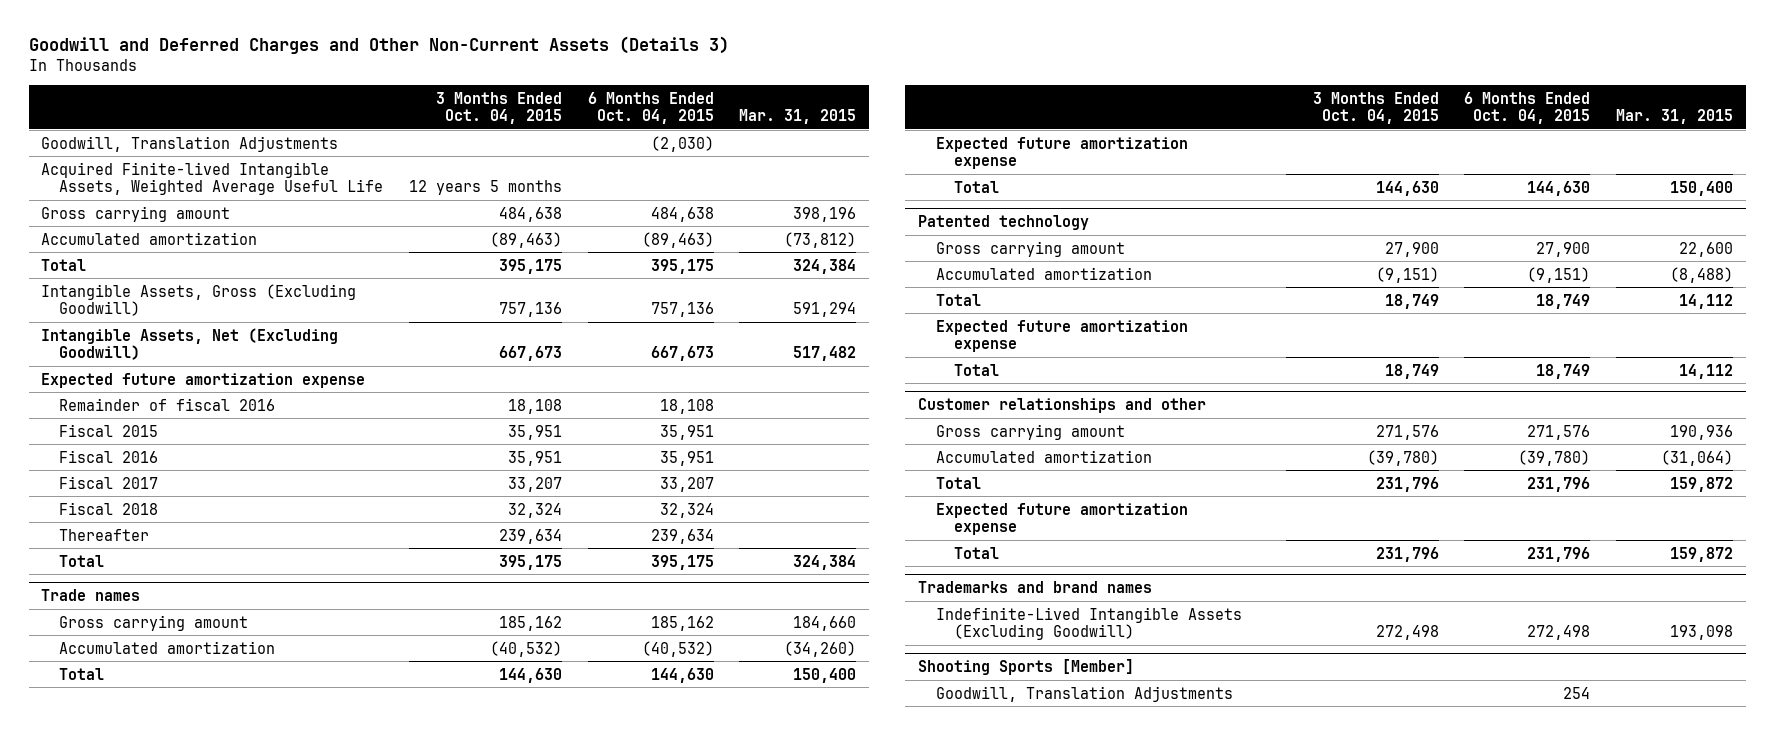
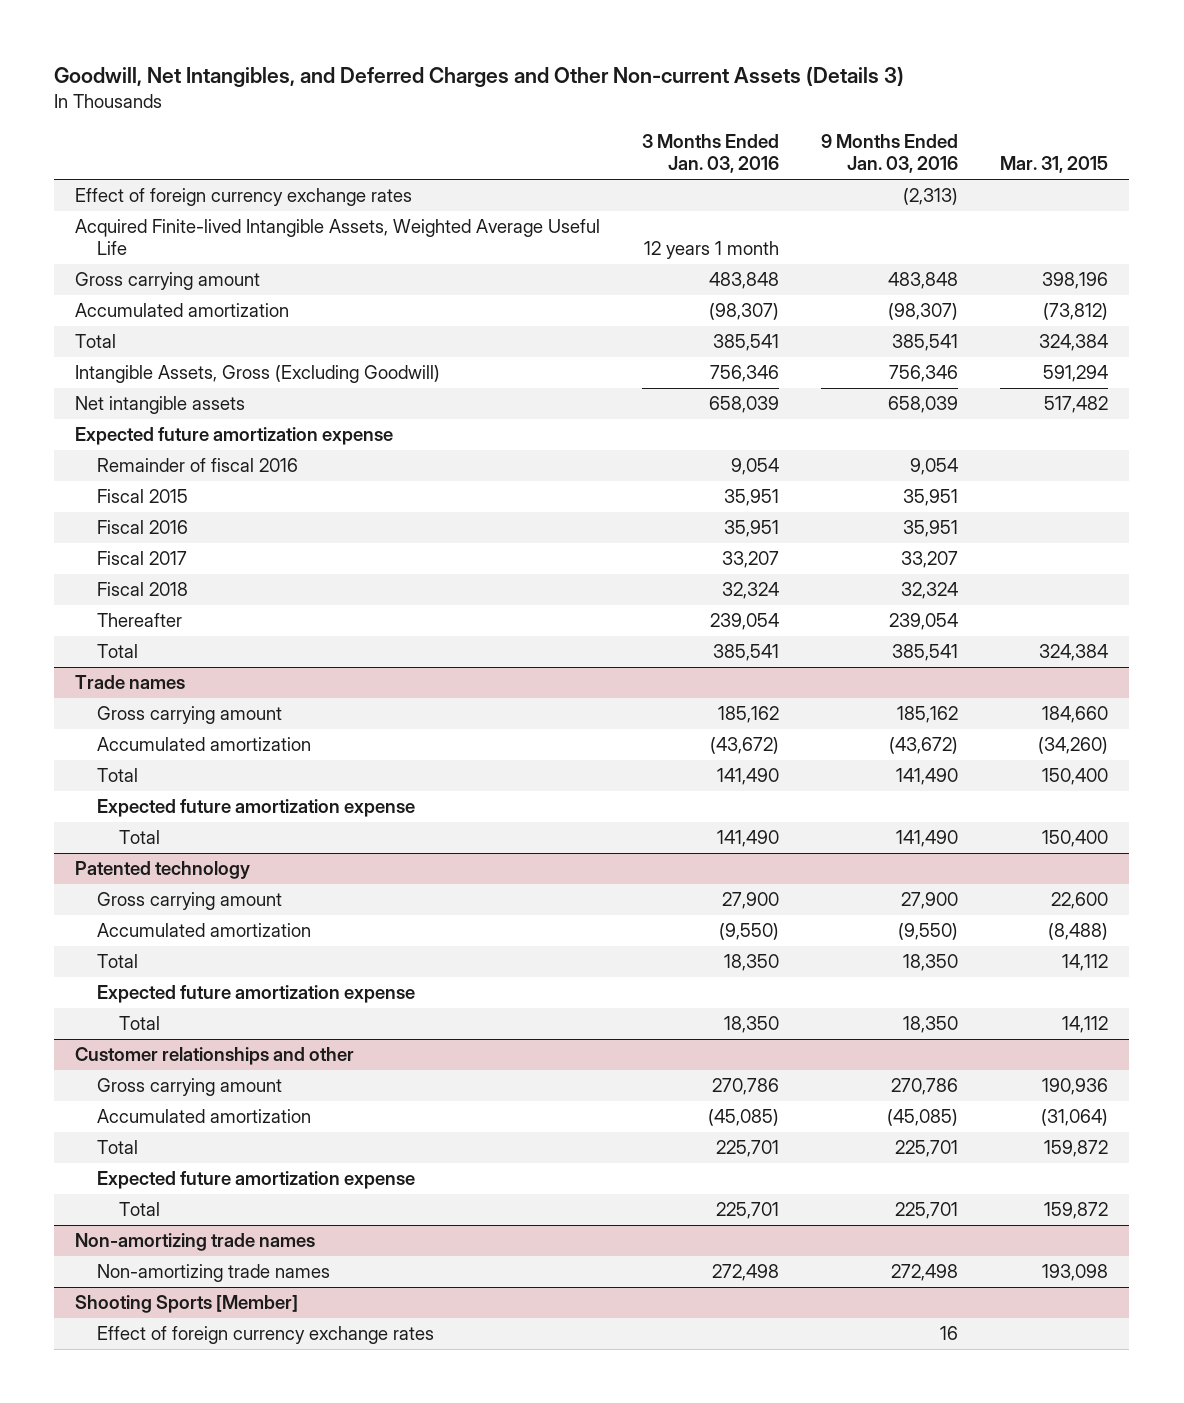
- Goodwill and Deferred Charges and Other Non-Current Assets (Details 3)
+ Goodwill, Net Intangibles, and Deferred Charges and Other Non-current Assets (Details 3)
- | 3 Months Ended Oct. 04, 2015 | 6 Months Ended Oct. 04, 2015 | Mar. 31, 2015
+ | 3 Months Ended Jan. 03, 2016 | 9 Months Ended Jan. 03, 2016 | Mar. 31, 2015
- Goodwill, Translation Adjustments | | (2,030) |
+ Effect of foreign currency exchange rates | | (2,313) |
- Intangible Assets, Net (Excluding Goodwill) | 667,673 | 667,673 | 517,482
+ Net intangible assets | 658,039 | 658,039 | 517,482
- Trademarks and brand names
- Indefinite-Lived Intangible Assets (Excluding Goodwill) | 272,498 | 272,498 | 193,098
+ Non-amortizing trade names
+ Non-amortizing trade names | 272,498 | 272,498 | 193,098
@ Shooting Sports [Member]
- Goodwill, Translation Adjustments | | 254 |
+ Effect of foreign currency exchange rates | | 16 |

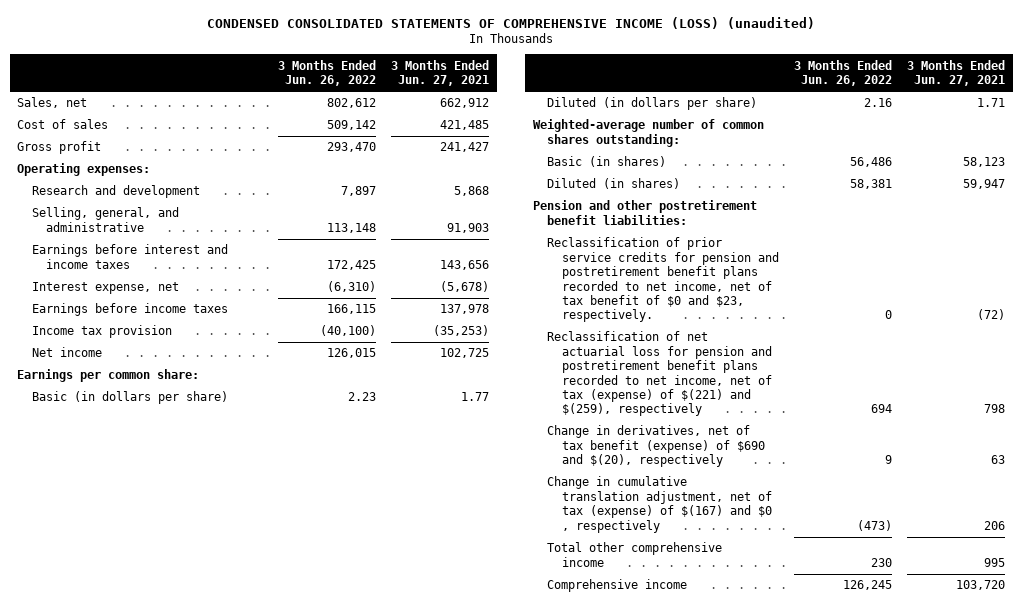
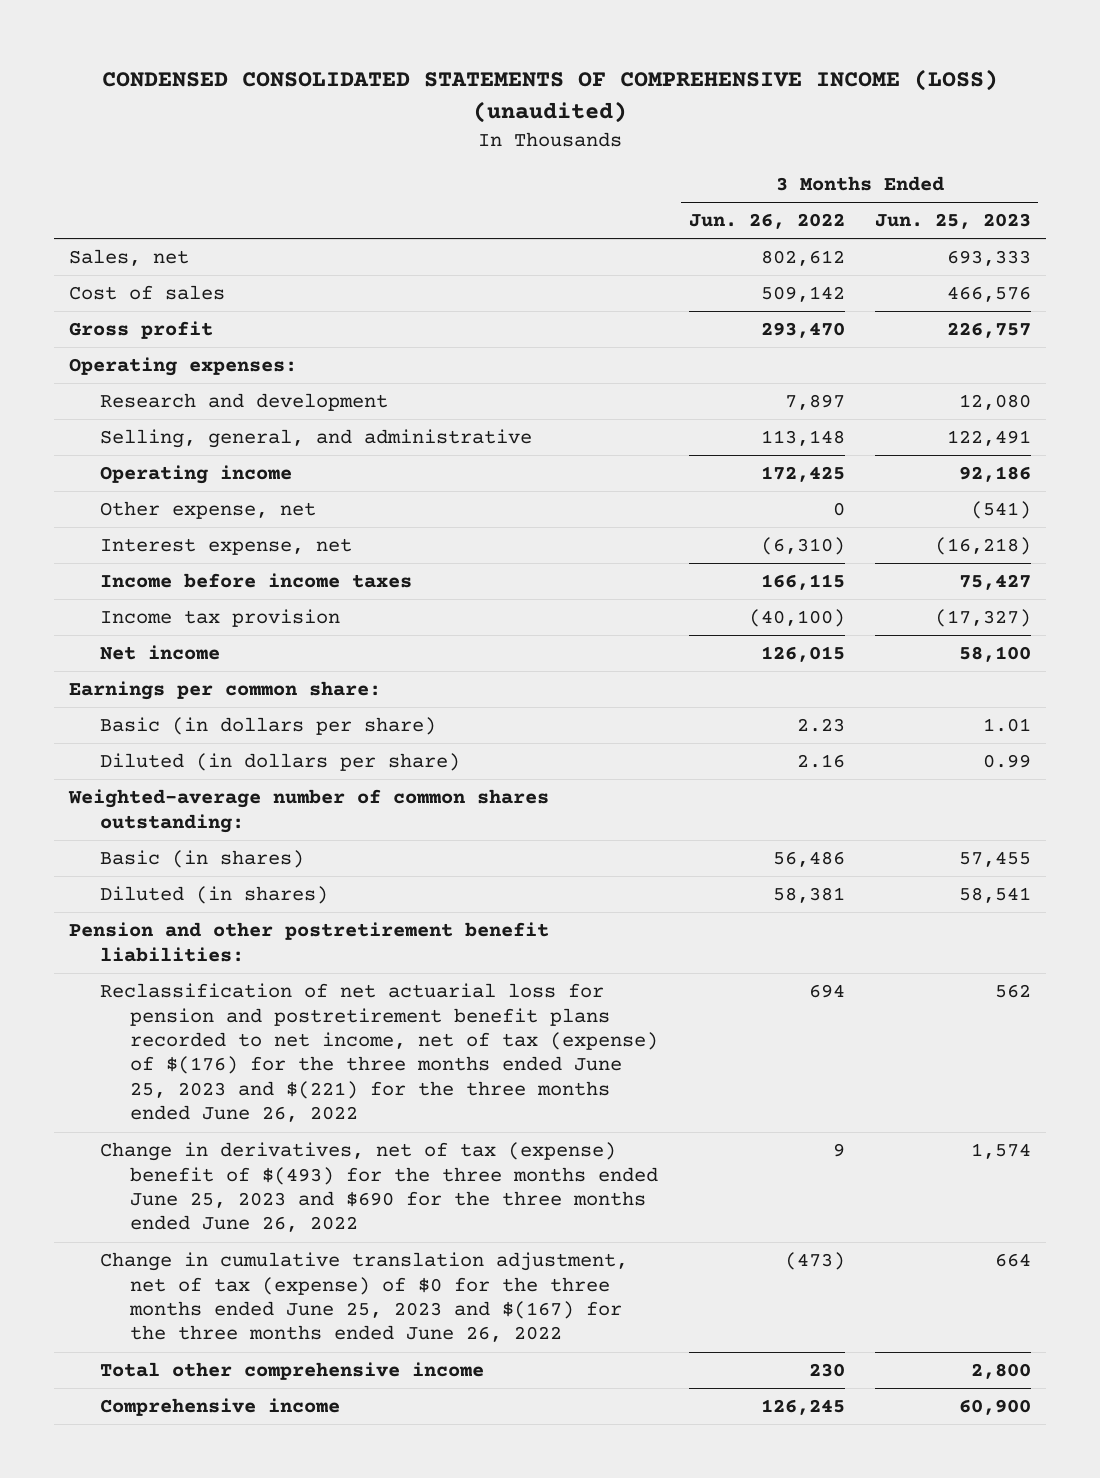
- | 3 Months Ended Jun. 26, 2022 | 3 Months Ended Jun. 27, 2021
+ | 3 Months Ended Jun. 26, 2022 | 3 Months Ended Jun. 25, 2023
- Earnings before interest and income taxes | 172,425 | 143,656
+ Operating income | 172,425 | 92,186
+ Other expense, net | 0 | (541)
- Earnings before income taxes | 166,115 | 137,978
+ Income before income taxes | 166,115 | 75,427
- Reclassification of prior service credits for pension and postretirement benefit plans recorded to net income, net of tax benefit of $0 and $23, respectively. | 0 | (72)
- Reclassification of net actuarial loss for pension and postretirement benefit plans recorded to net income, net of tax (expense) of $(221) and $(259), respectively | 694 | 798
- Change in derivatives, net of tax benefit (expense) of $690 and $(20), respectively | 9 | 63
- Change in cumulative translation adjustment, net of tax (expense) of $(167) and $0 , respectively | (473) | 206
+ Reclassification of net actuarial loss for pension and postretirement benefit plans recorded to net income, net of tax (expense) of $(176) for the three months ended June 25, 2023 and $(221) for the three months ended June 26, 2022 | 694 | 562
+ Change in derivatives, net of tax (expense) benefit of $(493) for the three months ended June 25, 2023 and $690 for the three months ended June 26, 2022 | 9 | 1,574
+ Change in cumulative translation adjustment, net of tax (expense) of $0 for the three months ended June 25, 2023 and $(167) for the three months ended June 26, 2022 | (473) | 664

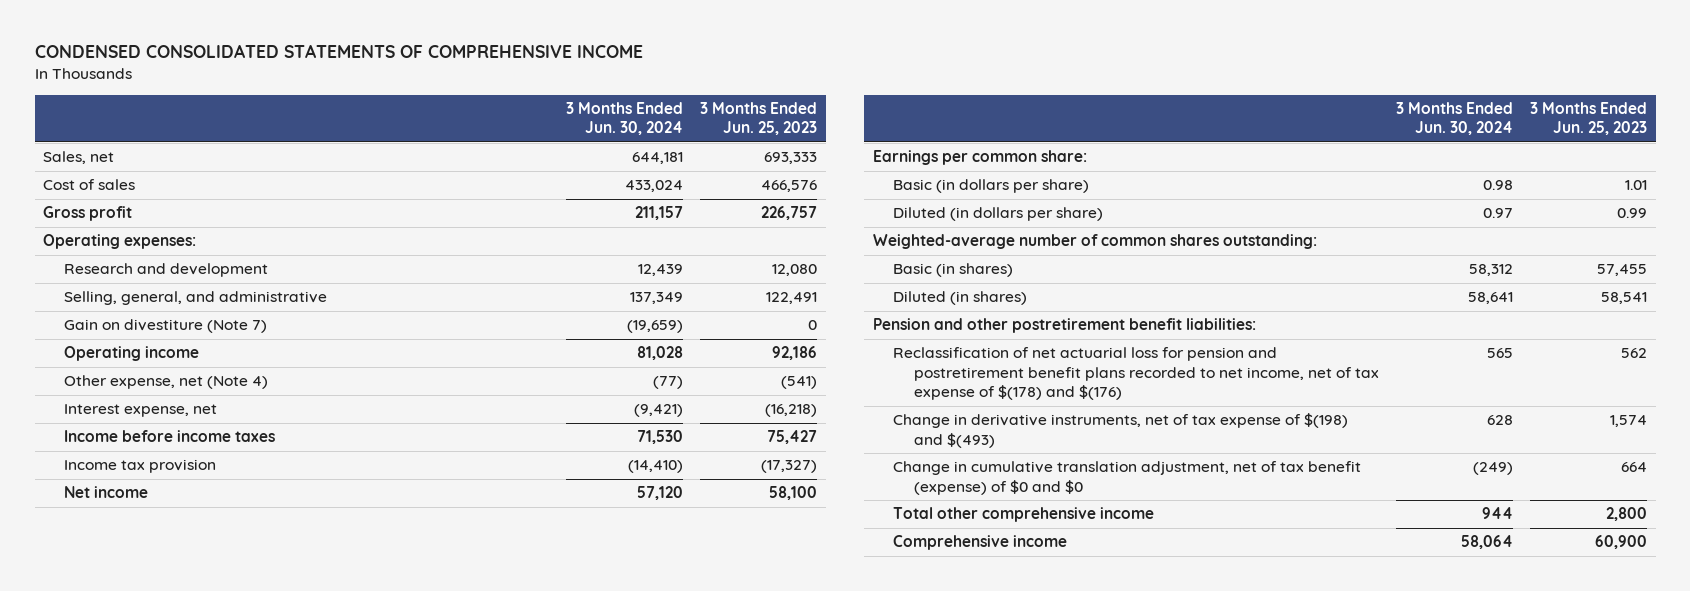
- CONDENSED CONSOLIDATED STATEMENTS OF COMPREHENSIVE INCOME (LOSS) (unaudited)
+ CONDENSED CONSOLIDATED STATEMENTS OF COMPREHENSIVE INCOME
- | 3 Months Ended Jun. 26, 2022 | 3 Months Ended Jun. 25, 2023
+ | 3 Months Ended Jun. 30, 2024 | 3 Months Ended Jun. 25, 2023
+ Gain on divestiture (Note 7) | (19,659) | 0
- Other expense, net | 0 | (541)
+ Other expense, net (Note 4) | (77) | (541)
- Reclassification of net actuarial loss for pension and postretirement benefit plans recorded to net income, net of tax (expense) of $(176) for the three months ended June 25, 2023 and $(221) for the three months ended June 26, 2022 | 694 | 562
- Change in derivatives, net of tax (expense) benefit of $(493) for the three months ended June 25, 2023 and $690 for the three months ended June 26, 2022 | 9 | 1,574
- Change in cumulative translation adjustment, net of tax (expense) of $0 for the three months ended June 25, 2023 and $(167) for the three months ended June 26, 2022 | (473) | 664
+ Reclassification of net actuarial loss for pension and postretirement benefit plans recorded to net income, net of tax expense of $(178) and $(176) | 565 | 562
+ Change in derivative instruments, net of tax expense of $(198) and $(493) | 628 | 1,574
+ Change in cumulative translation adjustment, net of tax benefit (expense) of $0 and $0 | (249) | 664

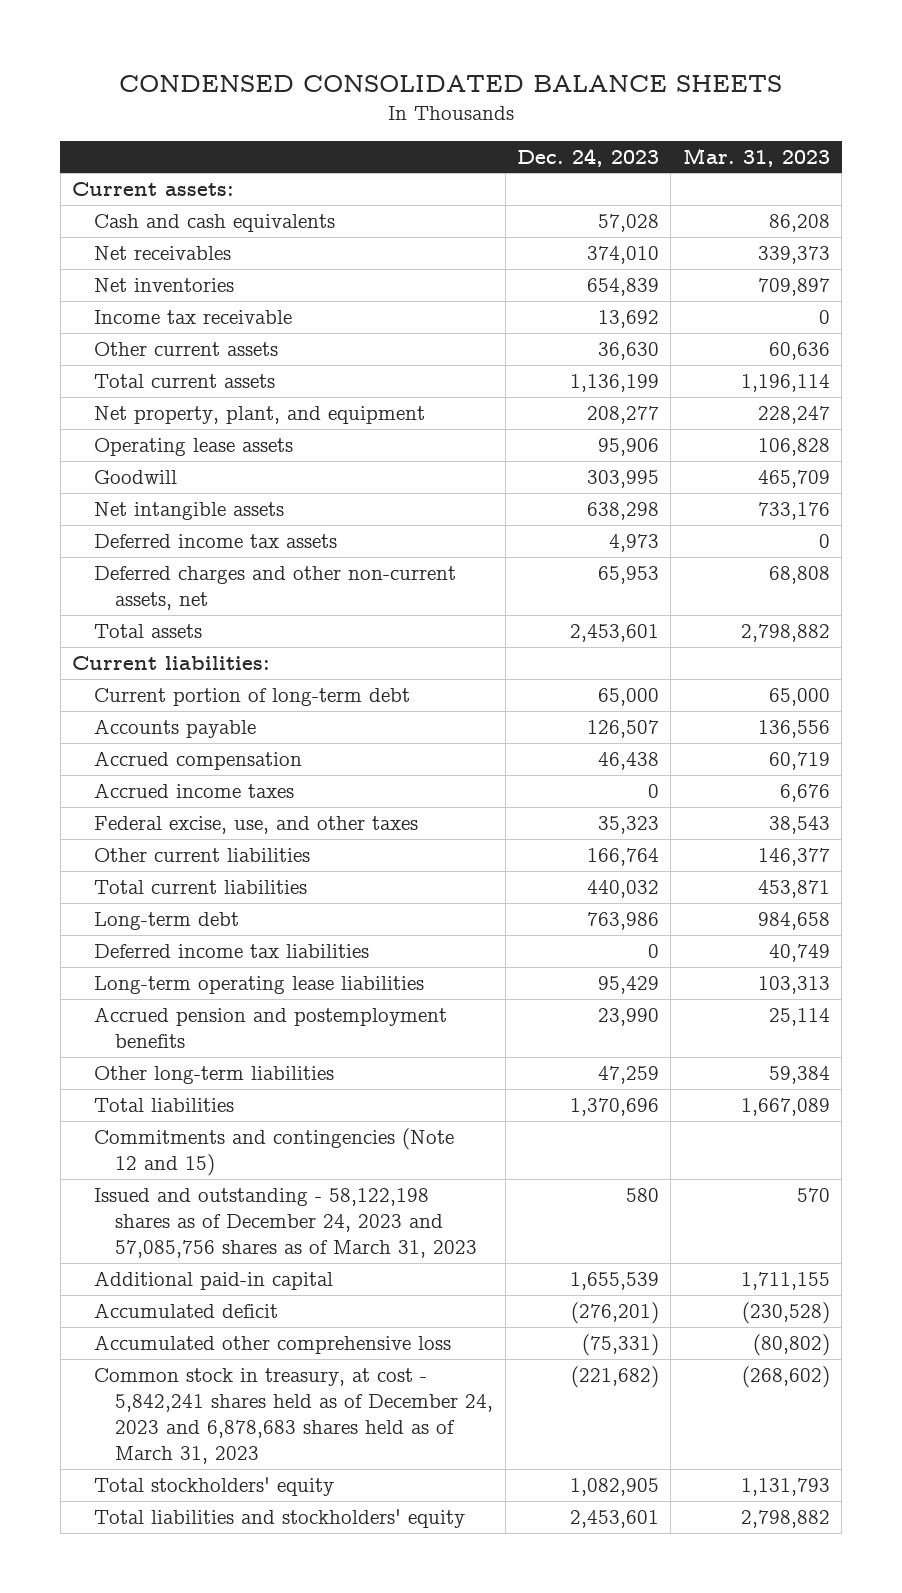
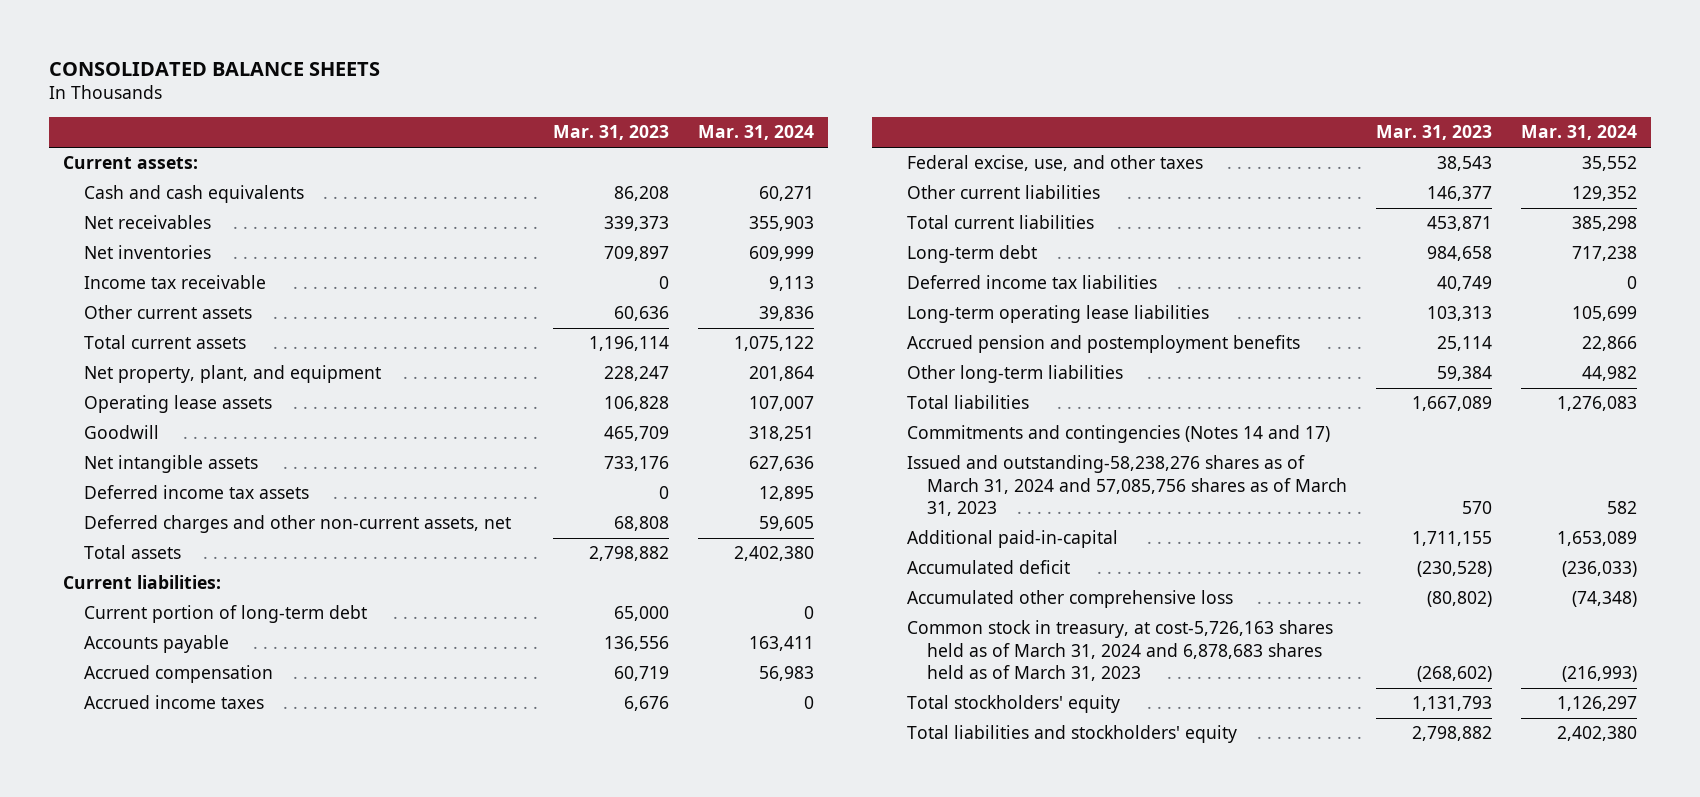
- CONDENSED CONSOLIDATED BALANCE SHEETS
+ CONSOLIDATED BALANCE SHEETS
- | Dec. 24, 2023 | Mar. 31, 2023
+ | Mar. 31, 2023 | Mar. 31, 2024
- Commitments and contingencies (Note 12 and 15)
- Issued and outstanding - 58,122,198 shares as of December 24, 2023 and 57,085,756 shares as of March 31, 2023 | 580 | 570
- Additional paid-in capital | 1,655,539 | 1,711,155
+ Commitments and contingencies (Notes 14 and 17)
+ Issued and outstanding-58,238,276 shares as of March 31, 2024 and 57,085,756 shares as of March 31, 2023 | 570 | 582
+ Additional paid-in-capital | 1,711,155 | 1,653,089
- Common stock in treasury, at cost - 5,842,241 shares held as of December 24, 2023 and 6,878,683 shares held as of March 31, 2023 | (221,682) | (268,602)
+ Common stock in treasury, at cost-5,726,163 shares held as of March 31, 2024 and 6,878,683 shares held as of March 31, 2023 | (268,602) | (216,993)

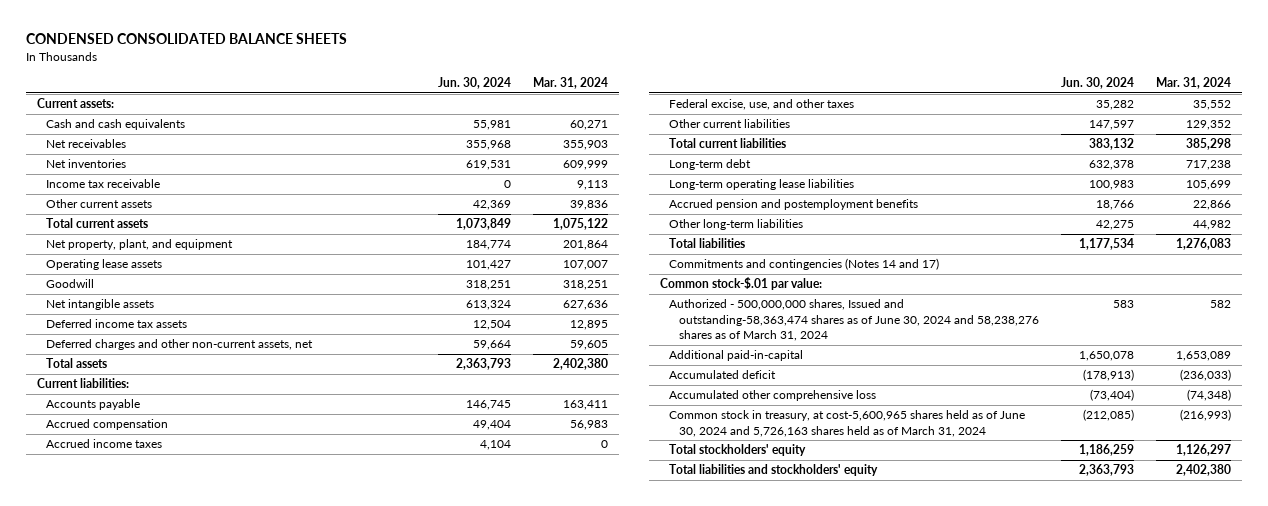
- CONSOLIDATED BALANCE SHEETS
+ CONDENSED CONSOLIDATED BALANCE SHEETS
- | Mar. 31, 2023 | Mar. 31, 2024
+ | Jun. 30, 2024 | Mar. 31, 2024
- Current portion of long-term debt | 65,000 | 0
- Deferred income tax liabilities | 40,749 | 0
- Issued and outstanding-58,238,276 shares as of March 31, 2024 and 57,085,756 shares as of March 31, 2023 | 570 | 582
+ Common stock-$.01 par value:
+ Authorized - 500,000,000 shares, Issued and outstanding-58,363,474 shares as of June 30, 2024 and 58,238,276 shares as of March 31, 2024 | 583 | 582
- Common stock in treasury, at cost-5,726,163 shares held as of March 31, 2024 and 6,878,683 shares held as of March 31, 2023 | (268,602) | (216,993)
+ Common stock in treasury, at cost-5,600,965 shares held as of June 30, 2024 and 5,726,163 shares held as of March 31, 2024 | (212,085) | (216,993)

